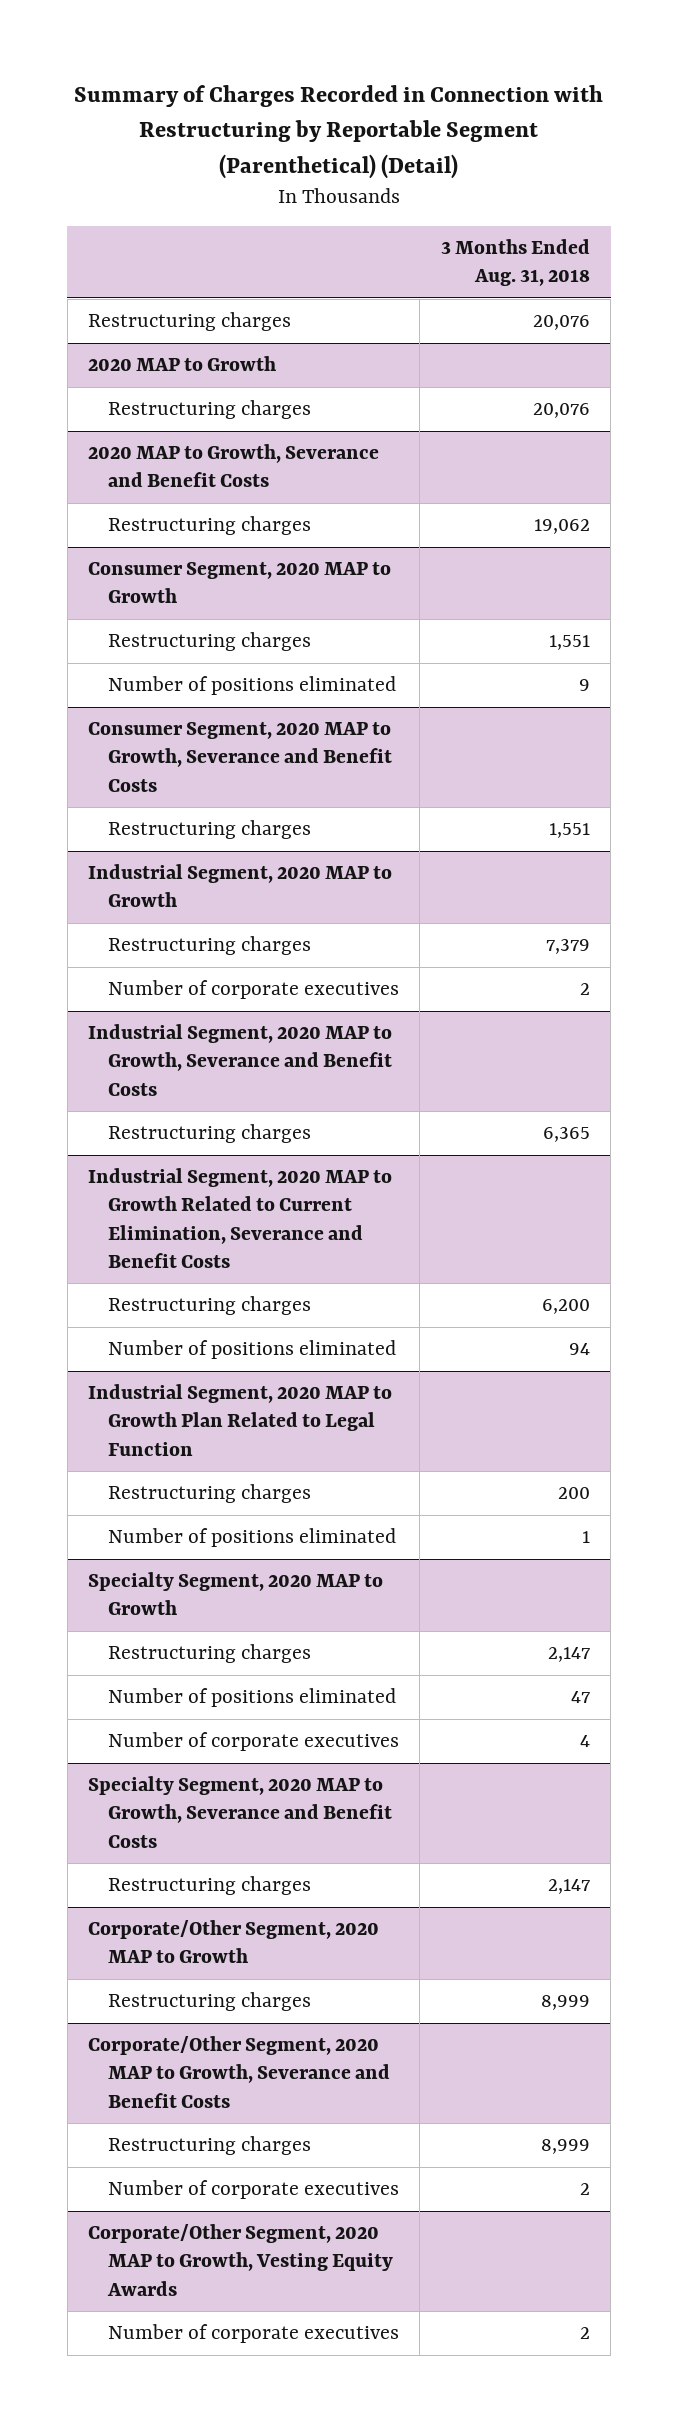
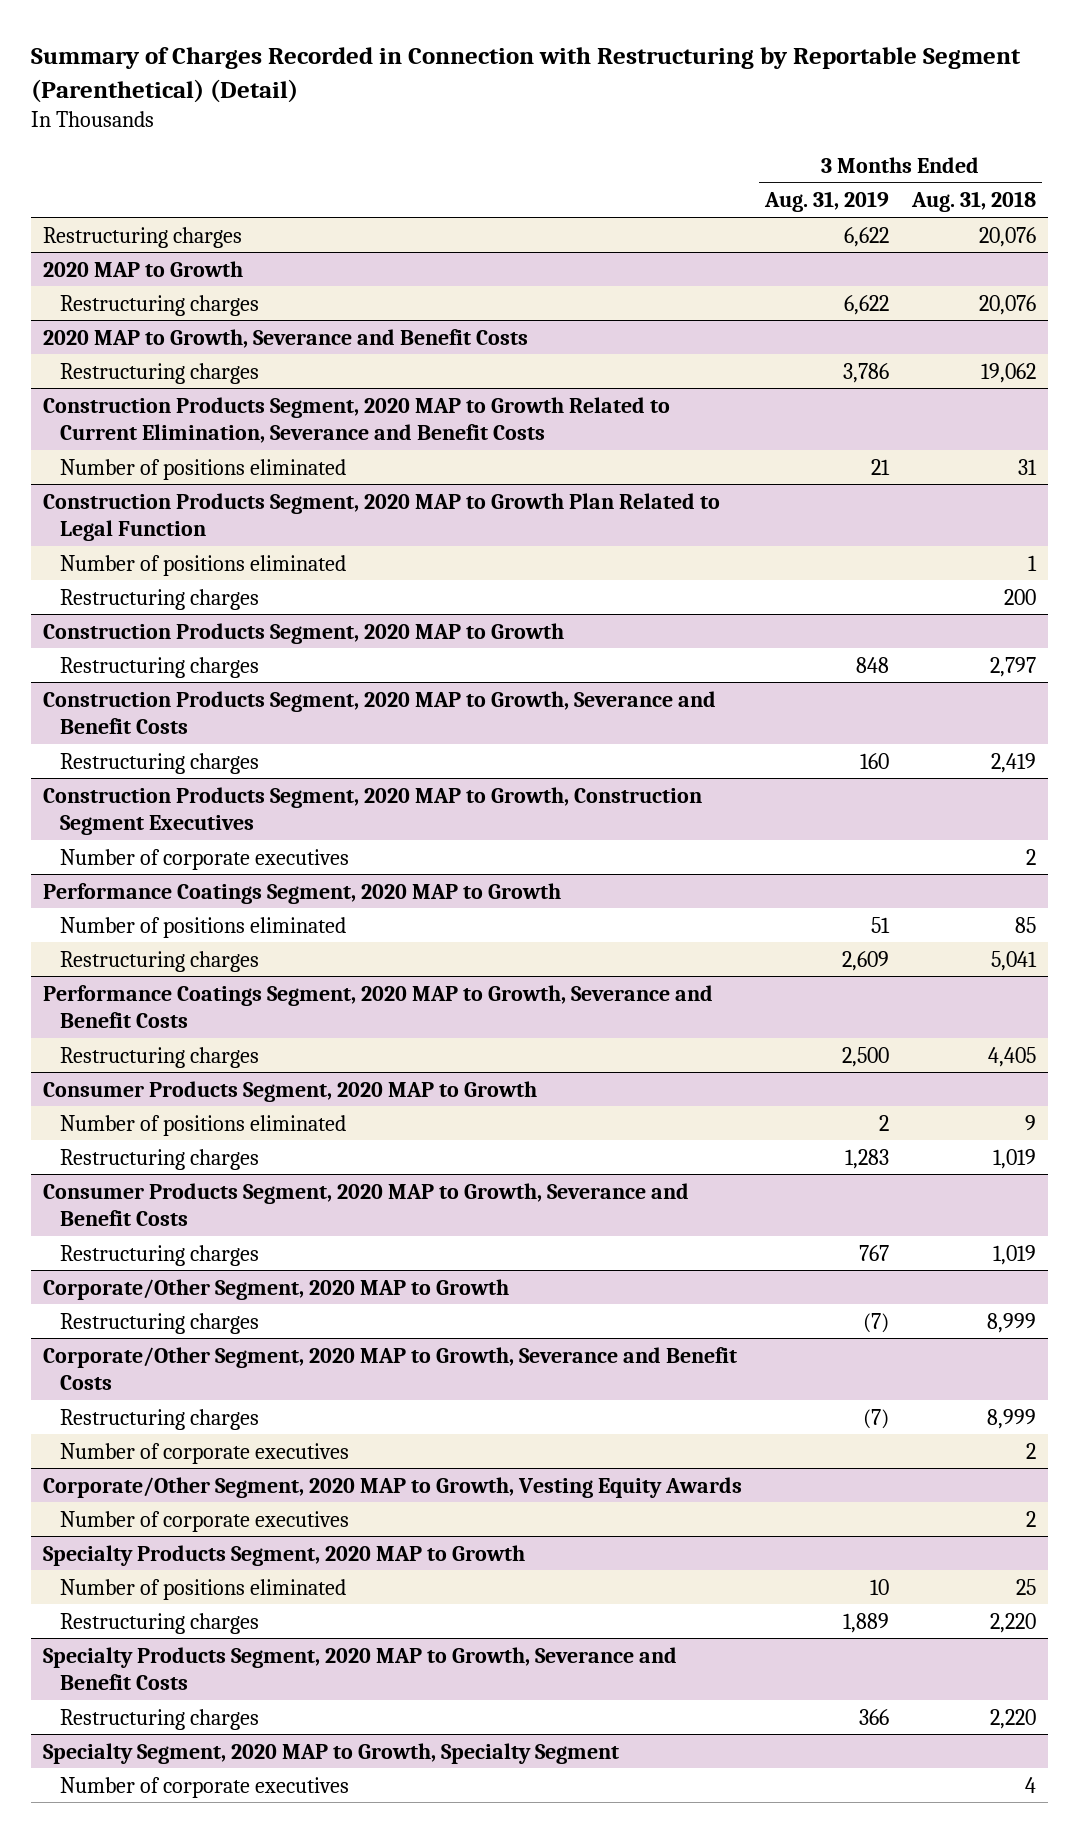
- | 3 Months Ended Aug. 31, 2018
+ | 3 Months Ended Aug. 31, 2019 | 3 Months Ended Aug. 31, 2018
- Consumer Segment, 2020 MAP to Growth
- Restructuring charges | 1,551
- Number of positions eliminated | 9
- Consumer Segment, 2020 MAP to Growth, Severance and Benefit Costs
- Restructuring charges | 1,551
- Industrial Segment, 2020 MAP to Growth
- Restructuring charges | 7,379
- Number of corporate executives | 2
- Industrial Segment, 2020 MAP to Growth, Severance and Benefit Costs
- Restructuring charges | 6,365
- Industrial Segment, 2020 MAP to Growth Related to Current Elimination, Severance and Benefit Costs
- Restructuring charges | 6,200
- Number of positions eliminated | 94
- Industrial Segment, 2020 MAP to Growth Plan Related to Legal Function
- Restructuring charges | 200
+ Construction Products Segment, 2020 MAP to Growth Related to Current Elimination, Severance and Benefit Costs
+ Number of positions eliminated | 21 | 31
+ Construction Products Segment, 2020 MAP to Growth Plan Related to Legal Function
- Specialty Segment, 2020 MAP to Growth
- Restructuring charges | 2,147
- Number of positions eliminated | 47
- Number of corporate executives | 4
- Specialty Segment, 2020 MAP to Growth, Severance and Benefit Costs
- Restructuring charges | 2,147
+ Restructuring charges | | 200
+ Construction Products Segment, 2020 MAP to Growth
+ Restructuring charges | 848 | 2,797
+ Construction Products Segment, 2020 MAP to Growth, Severance and Benefit Costs
+ Restructuring charges | 160 | 2,419
+ Construction Products Segment, 2020 MAP to Growth, Construction Segment Executives
+ Number of corporate executives | | 2
+ Performance Coatings Segment, 2020 MAP to Growth
+ Number of positions eliminated | 51 | 85
+ Restructuring charges | 2,609 | 5,041
+ Performance Coatings Segment, 2020 MAP to Growth, Severance and Benefit Costs
+ Restructuring charges | 2,500 | 4,405
+ Consumer Products Segment, 2020 MAP to Growth
+ Number of positions eliminated | 2 | 9
+ Restructuring charges | 1,283 | 1,019
+ Consumer Products Segment, 2020 MAP to Growth, Severance and Benefit Costs
+ Restructuring charges | 767 | 1,019
+ Specialty Products Segment, 2020 MAP to Growth
+ Number of positions eliminated | 10 | 25
+ Restructuring charges | 1,889 | 2,220
+ Specialty Products Segment, 2020 MAP to Growth, Severance and Benefit Costs
+ Restructuring charges | 366 | 2,220
+ Specialty Segment, 2020 MAP to Growth, Specialty Segment
+ Number of corporate executives | | 4

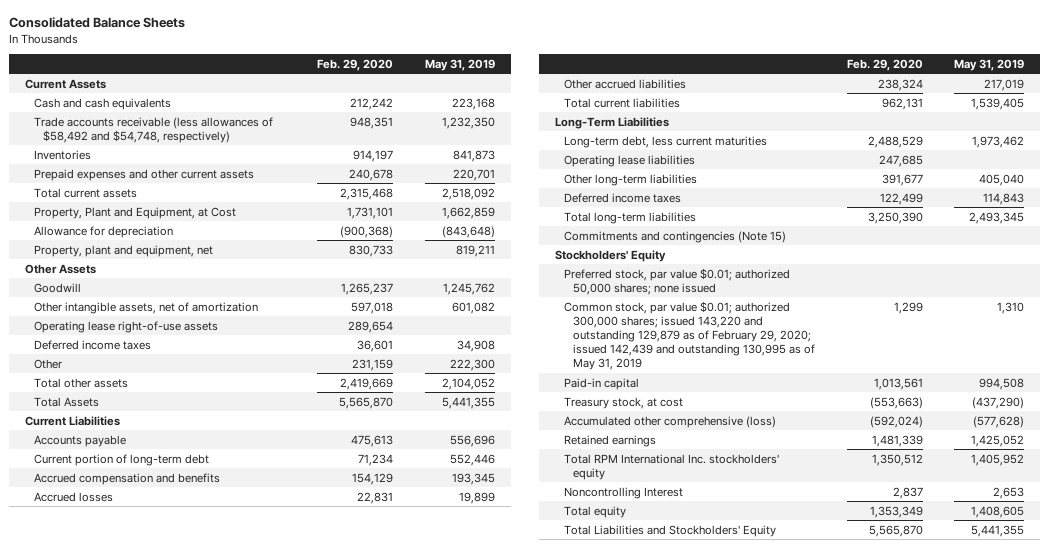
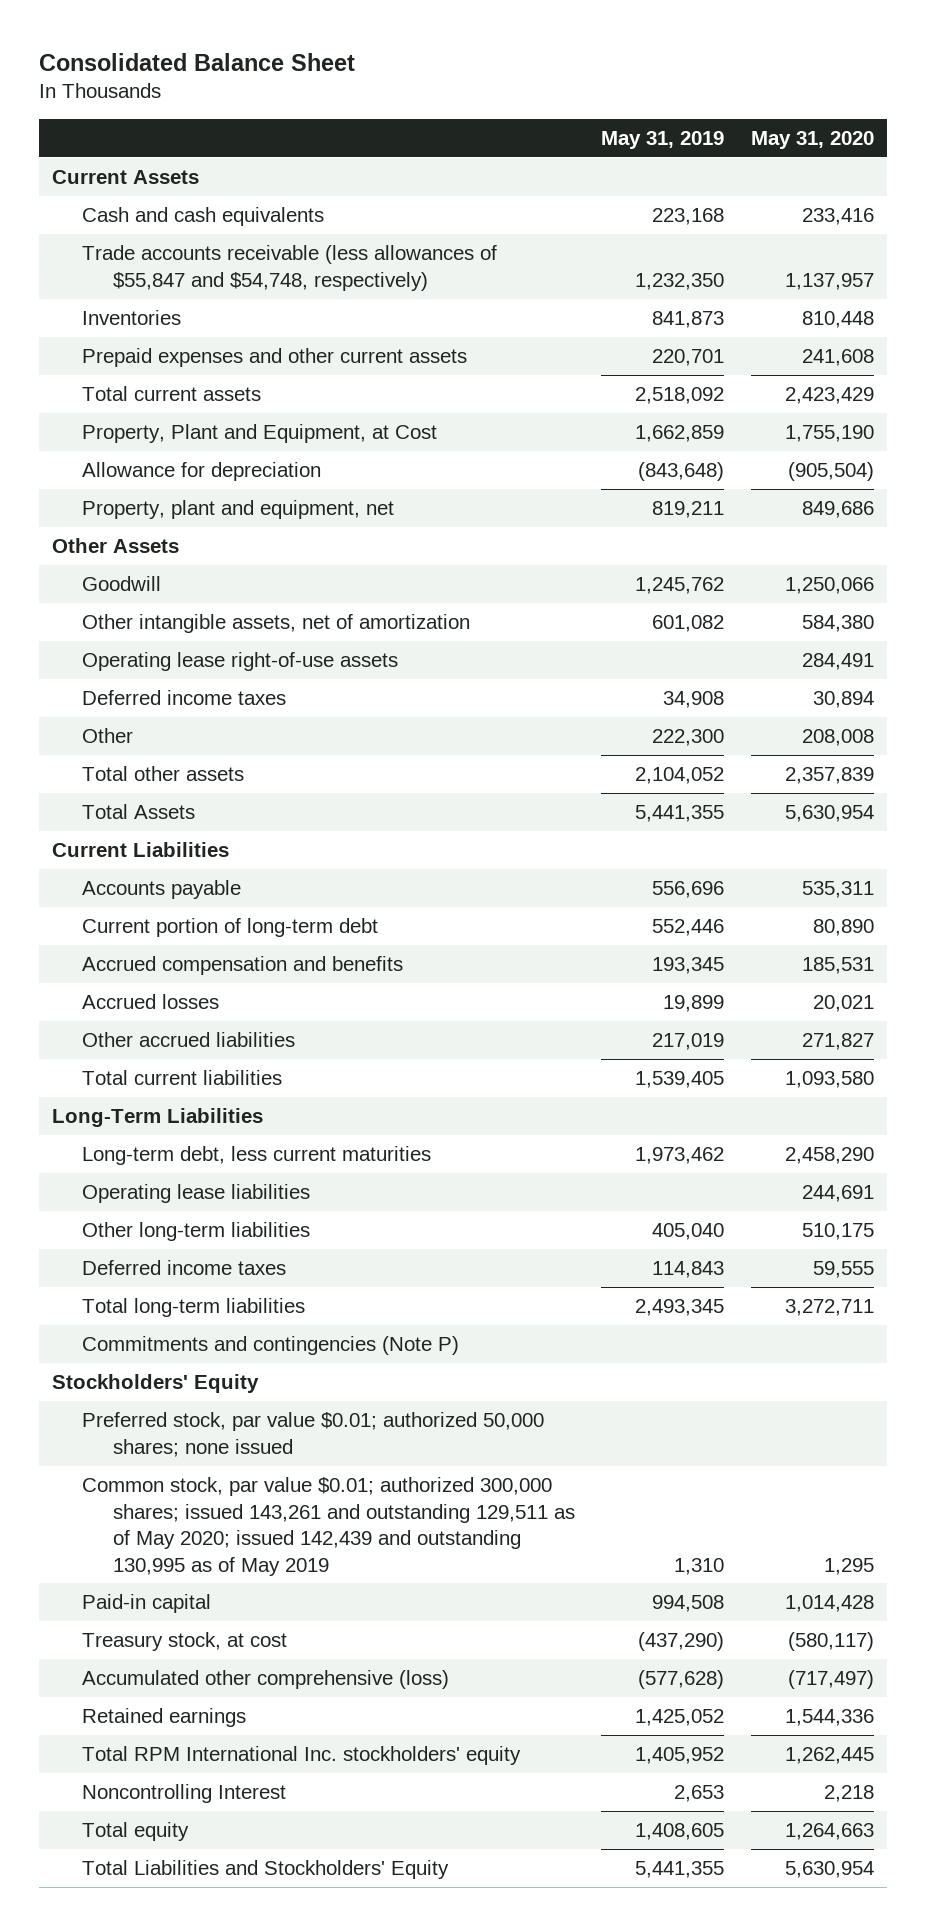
- Consolidated Balance Sheets
+ Consolidated Balance Sheet
- | Feb. 29, 2020 | May 31, 2019
+ | May 31, 2019 | May 31, 2020
- Trade accounts receivable (less allowances of $58,492 and $54,748, respectively) | 948,351 | 1,232,350
+ Trade accounts receivable (less allowances of $55,847 and $54,748, respectively) | 1,232,350 | 1,137,957
- Commitments and contingencies (Note 15)
+ Commitments and contingencies (Note P)
- Common stock, par value $0.01; authorized 300,000 shares; issued 143,220 and outstanding 129,879 as of February 29, 2020; issued 142,439 and outstanding 130,995 as of May 31, 2019 | 1,299 | 1,310
+ Common stock, par value $0.01; authorized 300,000 shares; issued 143,261 and outstanding 129,511 as of May 2020; issued 142,439 and outstanding 130,995 as of May 2019 | 1,310 | 1,295

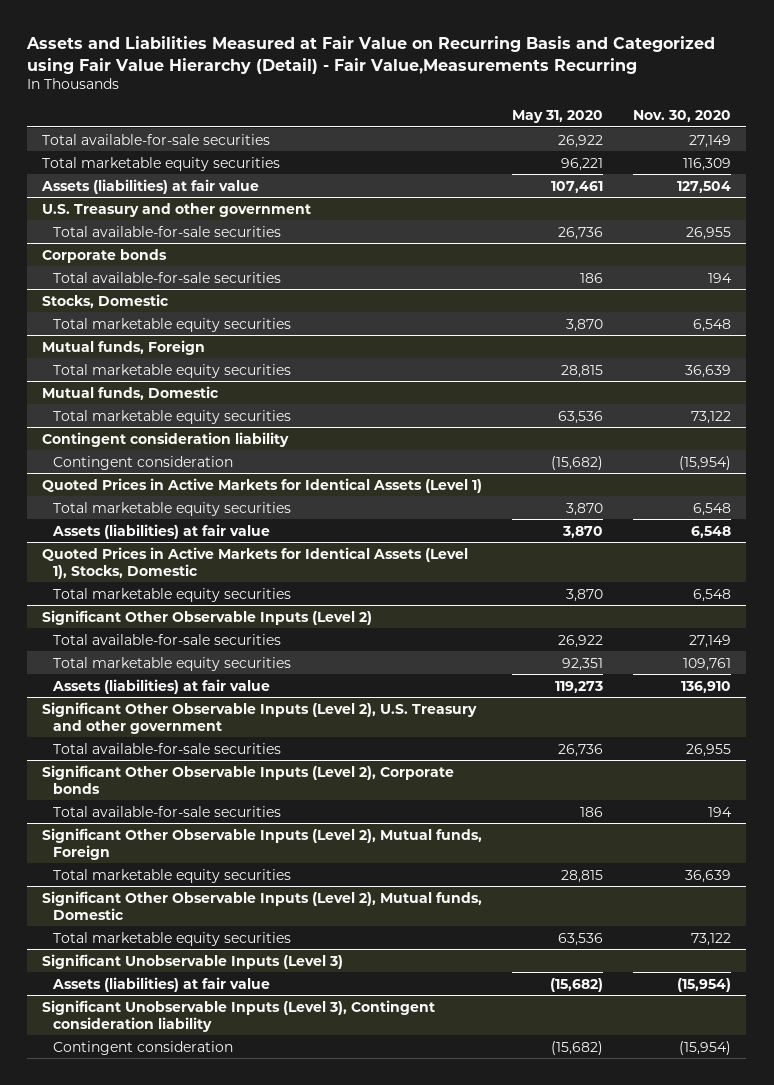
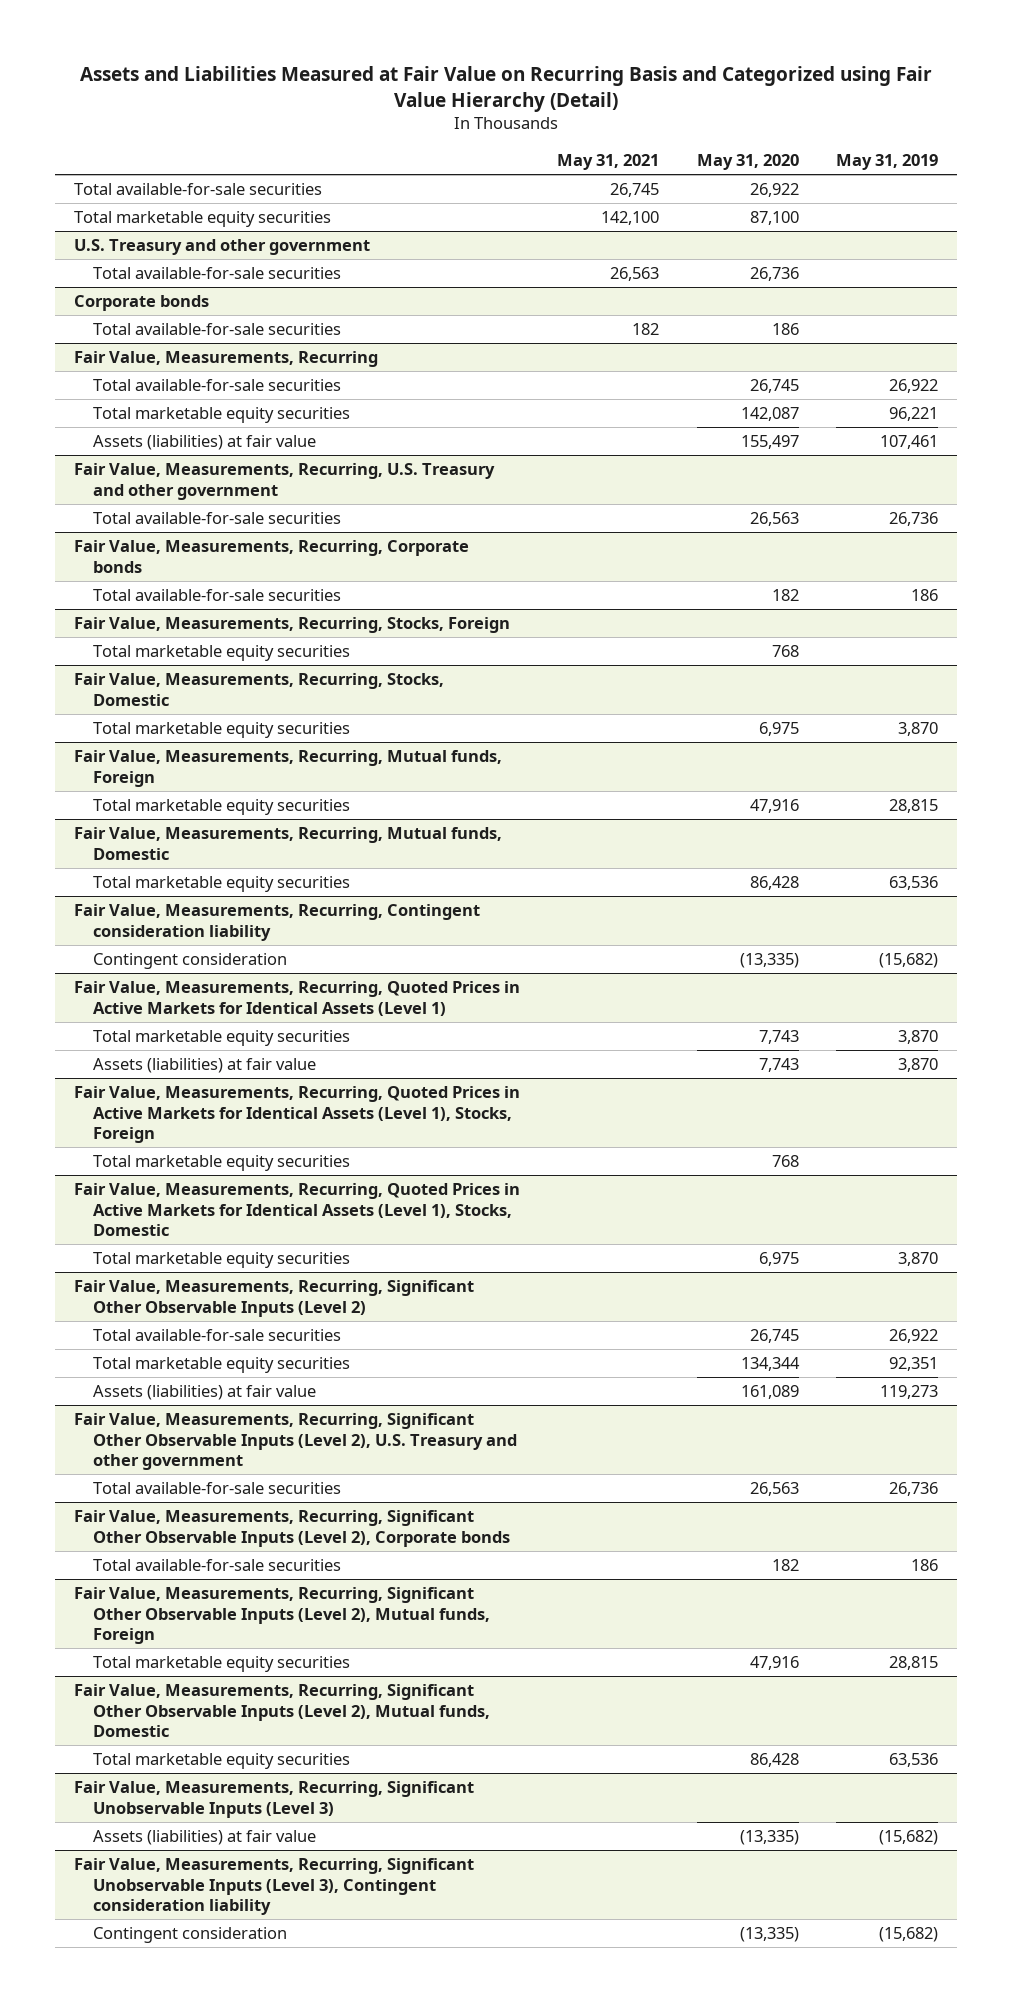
- Assets and Liabilities Measured at Fair Value on Recurring Basis and Categorized using Fair Value Hierarchy (Detail) - Fair Value,Measurements Recurring
+ Assets and Liabilities Measured at Fair Value on Recurring Basis and Categorized using Fair Value Hierarchy (Detail)
- | May 31, 2020 | Nov. 30, 2020
+ | May 31, 2021 | May 31, 2020 | May 31, 2019
- Total marketable equity securities | 96,221 | 116,309
- Assets (liabilities) at fair value | 107,461 | 127,504
+ Total marketable equity securities | 142,100 | 87,100 |
- Stocks, Domestic
- Total marketable equity securities | 3,870 | 6,548
- Mutual funds, Foreign
- Total marketable equity securities | 28,815 | 36,639
- Mutual funds, Domestic
- Total marketable equity securities | 63,536 | 73,122
- Contingent consideration liability
- Contingent consideration | (15,682) | (15,954)
- Quoted Prices in Active Markets for Identical Assets (Level 1)
- Total marketable equity securities | 3,870 | 6,548
- Assets (liabilities) at fair value | 3,870 | 6,548
- Quoted Prices in Active Markets for Identical Assets (Level 1), Stocks, Domestic
- Total marketable equity securities | 3,870 | 6,548
- Significant Other Observable Inputs (Level 2)
- Total available-for-sale securities | 26,922 | 27,149
- Total marketable equity securities | 92,351 | 109,761
- Assets (liabilities) at fair value | 119,273 | 136,910
- Significant Other Observable Inputs (Level 2), U.S. Treasury and other government
- Total available-for-sale securities | 26,736 | 26,955
- Significant Other Observable Inputs (Level 2), Corporate bonds
- Total available-for-sale securities | 186 | 194
- Significant Other Observable Inputs (Level 2), Mutual funds, Foreign
- Total marketable equity securities | 28,815 | 36,639
- Significant Other Observable Inputs (Level 2), Mutual funds, Domestic
- Total marketable equity securities | 63,536 | 73,122
- Significant Unobservable Inputs (Level 3)
- Assets (liabilities) at fair value | (15,682) | (15,954)
- Significant Unobservable Inputs (Level 3), Contingent consideration liability
- Contingent consideration | (15,682) | (15,954)
+ Fair Value, Measurements, Recurring
+ Total available-for-sale securities | | 26,745 | 26,922
+ Total marketable equity securities | | 142,087 | 96,221
+ Assets (liabilities) at fair value | | 155,497 | 107,461
+ Fair Value, Measurements, Recurring, U.S. Treasury and other government
+ Total available-for-sale securities | | 26,563 | 26,736
+ Fair Value, Measurements, Recurring, Corporate bonds
+ Total available-for-sale securities | | 182 | 186
+ Fair Value, Measurements, Recurring, Stocks, Foreign
+ Total marketable equity securities | | 768 |
+ Fair Value, Measurements, Recurring, Stocks, Domestic
+ Total marketable equity securities | | 6,975 | 3,870
+ Fair Value, Measurements, Recurring, Mutual funds, Foreign
+ Total marketable equity securities | | 47,916 | 28,815
+ Fair Value, Measurements, Recurring, Mutual funds, Domestic
+ Total marketable equity securities | | 86,428 | 63,536
+ Fair Value, Measurements, Recurring, Contingent consideration liability
+ Contingent consideration | | (13,335) | (15,682)
+ Fair Value, Measurements, Recurring, Quoted Prices in Active Markets for Identical Assets (Level 1)
+ Total marketable equity securities | | 7,743 | 3,870
+ Assets (liabilities) at fair value | | 7,743 | 3,870
+ Fair Value, Measurements, Recurring, Quoted Prices in Active Markets for Identical Assets (Level 1), Stocks, Foreign
+ Total marketable equity securities | | 768 |
+ Fair Value, Measurements, Recurring, Quoted Prices in Active Markets for Identical Assets (Level 1), Stocks, Domestic
+ Total marketable equity securities | | 6,975 | 3,870
+ Fair Value, Measurements, Recurring, Significant Other Observable Inputs (Level 2)
+ Total available-for-sale securities | | 26,745 | 26,922
+ Total marketable equity securities | | 134,344 | 92,351
+ Assets (liabilities) at fair value | | 161,089 | 119,273
+ Fair Value, Measurements, Recurring, Significant Other Observable Inputs (Level 2), U.S. Treasury and other government
+ Total available-for-sale securities | | 26,563 | 26,736
+ Fair Value, Measurements, Recurring, Significant Other Observable Inputs (Level 2), Corporate bonds
+ Total available-for-sale securities | | 182 | 186
+ Fair Value, Measurements, Recurring, Significant Other Observable Inputs (Level 2), Mutual funds, Foreign
+ Total marketable equity securities | | 47,916 | 28,815
+ Fair Value, Measurements, Recurring, Significant Other Observable Inputs (Level 2), Mutual funds, Domestic
+ Total marketable equity securities | | 86,428 | 63,536
+ Fair Value, Measurements, Recurring, Significant Unobservable Inputs (Level 3)
+ Assets (liabilities) at fair value | | (13,335) | (15,682)
+ Fair Value, Measurements, Recurring, Significant Unobservable Inputs (Level 3), Contingent consideration liability
+ Contingent consideration | | (13,335) | (15,682)

